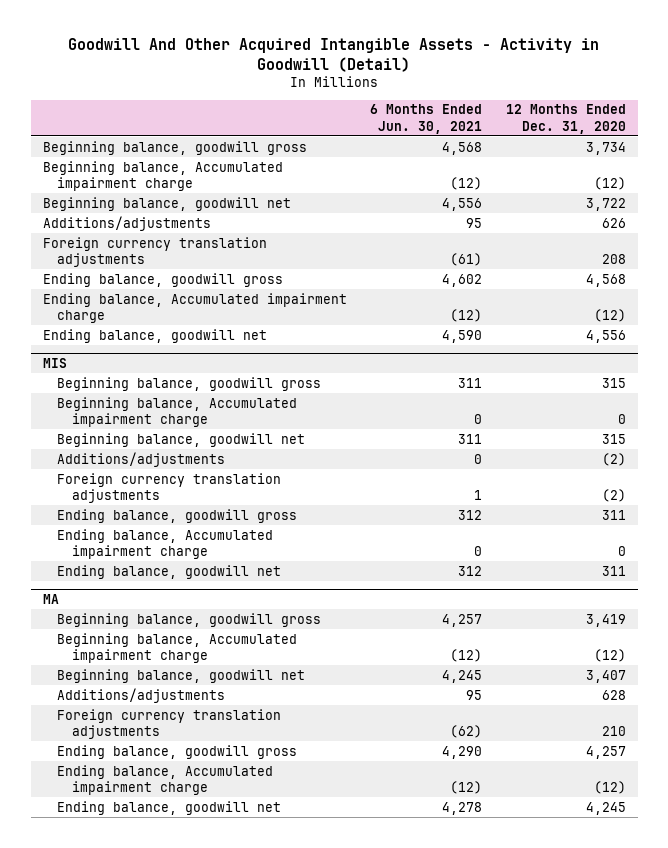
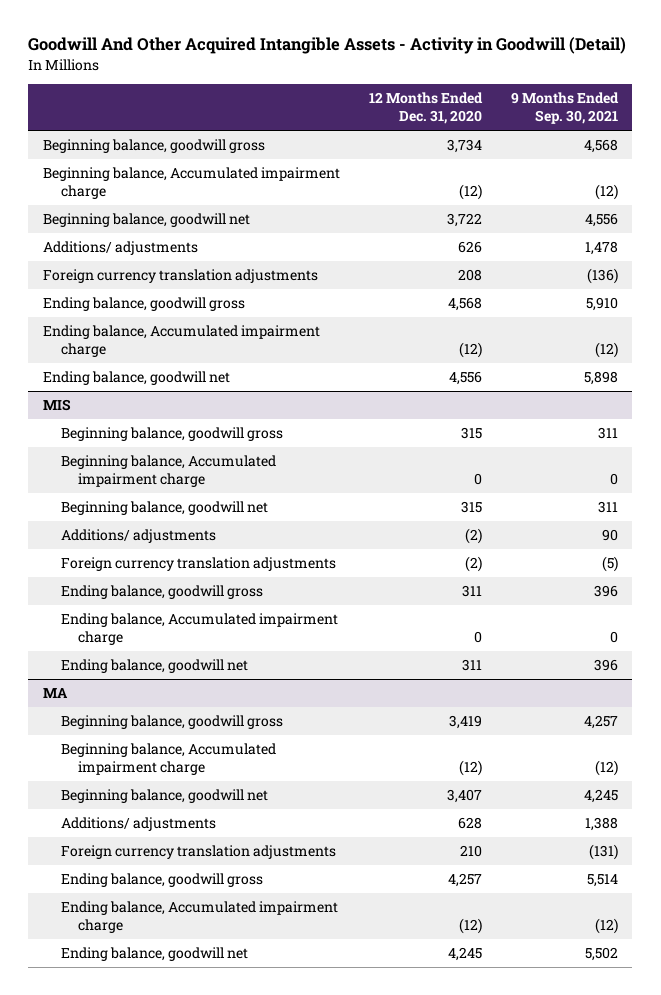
- | 6 Months Ended Jun. 30, 2021 | 12 Months Ended Dec. 31, 2020
+ | 12 Months Ended Dec. 31, 2020 | 9 Months Ended Sep. 30, 2021
- Additions/adjustments | 95 | 626
+ Additions/ adjustments | 626 | 1,478
@ MIS
- Additions/adjustments | 0 | (2)
+ Additions/ adjustments | (2) | 90
@ MA
- Additions/adjustments | 95 | 628
+ Additions/ adjustments | 628 | 1,388

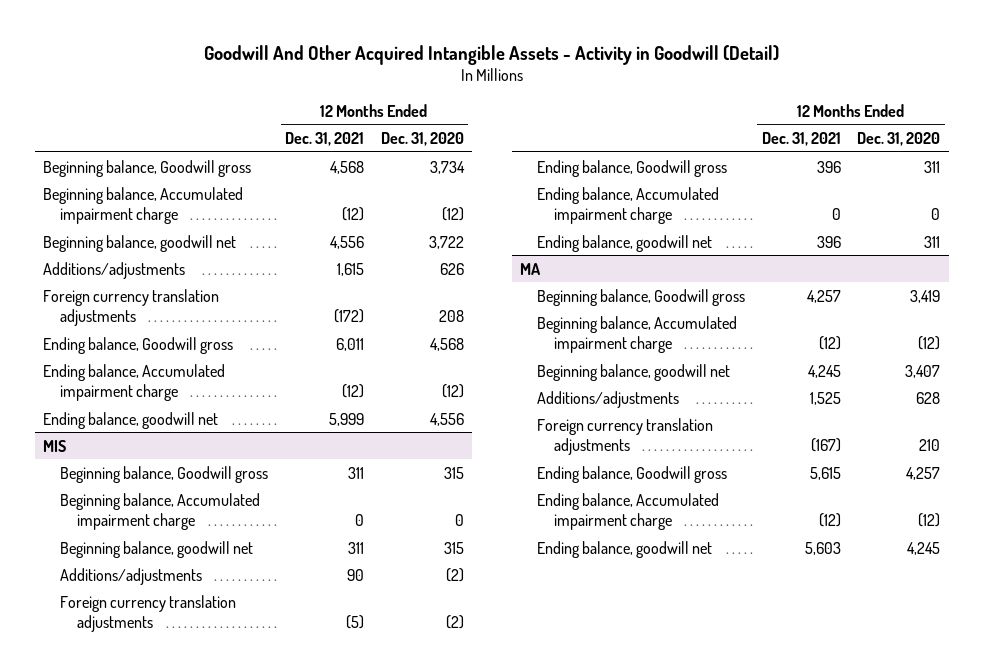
- | 12 Months Ended Dec. 31, 2020 | 9 Months Ended Sep. 30, 2021
+ | 12 Months Ended Dec. 31, 2021 | 12 Months Ended Dec. 31, 2020
- Beginning balance, goodwill gross | 3,734 | 4,568
+ Beginning balance, Goodwill gross | 4,568 | 3,734
- Additions/ adjustments | 626 | 1,478
+ Additions/adjustments | 1,615 | 626
- Ending balance, goodwill gross | 4,568 | 5,910
+ Ending balance, Goodwill gross | 6,011 | 4,568
@ MIS
- Beginning balance, goodwill gross | 315 | 311
+ Beginning balance, Goodwill gross | 311 | 315
- Additions/ adjustments | (2) | 90
+ Additions/adjustments | 90 | (2)
- Ending balance, goodwill gross | 311 | 396
+ Ending balance, Goodwill gross | 396 | 311
@ MA
- Beginning balance, goodwill gross | 3,419 | 4,257
+ Beginning balance, Goodwill gross | 4,257 | 3,419
- Additions/ adjustments | 628 | 1,388
+ Additions/adjustments | 1,525 | 628
- Ending balance, goodwill gross | 4,257 | 5,514
+ Ending balance, Goodwill gross | 5,615 | 4,257

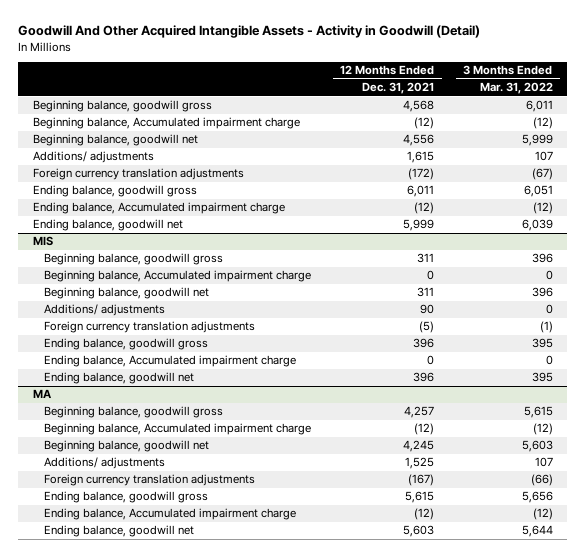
- | 12 Months Ended Dec. 31, 2021 | 12 Months Ended Dec. 31, 2020
+ | 12 Months Ended Dec. 31, 2021 | 3 Months Ended Mar. 31, 2022
- Beginning balance, Goodwill gross | 4,568 | 3,734
+ Beginning balance, goodwill gross | 4,568 | 6,011
- Additions/adjustments | 1,615 | 626
+ Additions/ adjustments | 1,615 | 107
- Ending balance, Goodwill gross | 6,011 | 4,568
+ Ending balance, goodwill gross | 6,011 | 6,051
@ MIS
- Beginning balance, Goodwill gross | 311 | 315
+ Beginning balance, goodwill gross | 311 | 396
- Additions/adjustments | 90 | (2)
+ Additions/ adjustments | 90 | 0
- Ending balance, Goodwill gross | 396 | 311
+ Ending balance, goodwill gross | 396 | 395
@ MA
- Beginning balance, Goodwill gross | 4,257 | 3,419
+ Beginning balance, goodwill gross | 4,257 | 5,615
- Additions/adjustments | 1,525 | 628
+ Additions/ adjustments | 1,525 | 107
- Ending balance, Goodwill gross | 5,615 | 4,257
+ Ending balance, goodwill gross | 5,615 | 5,656

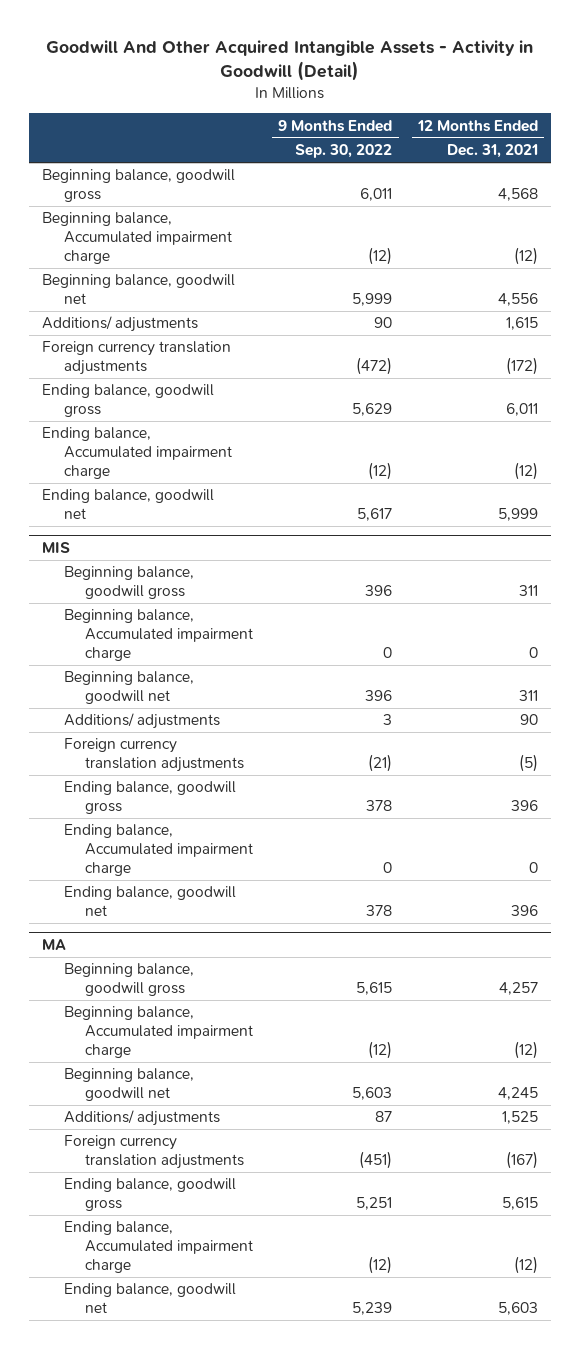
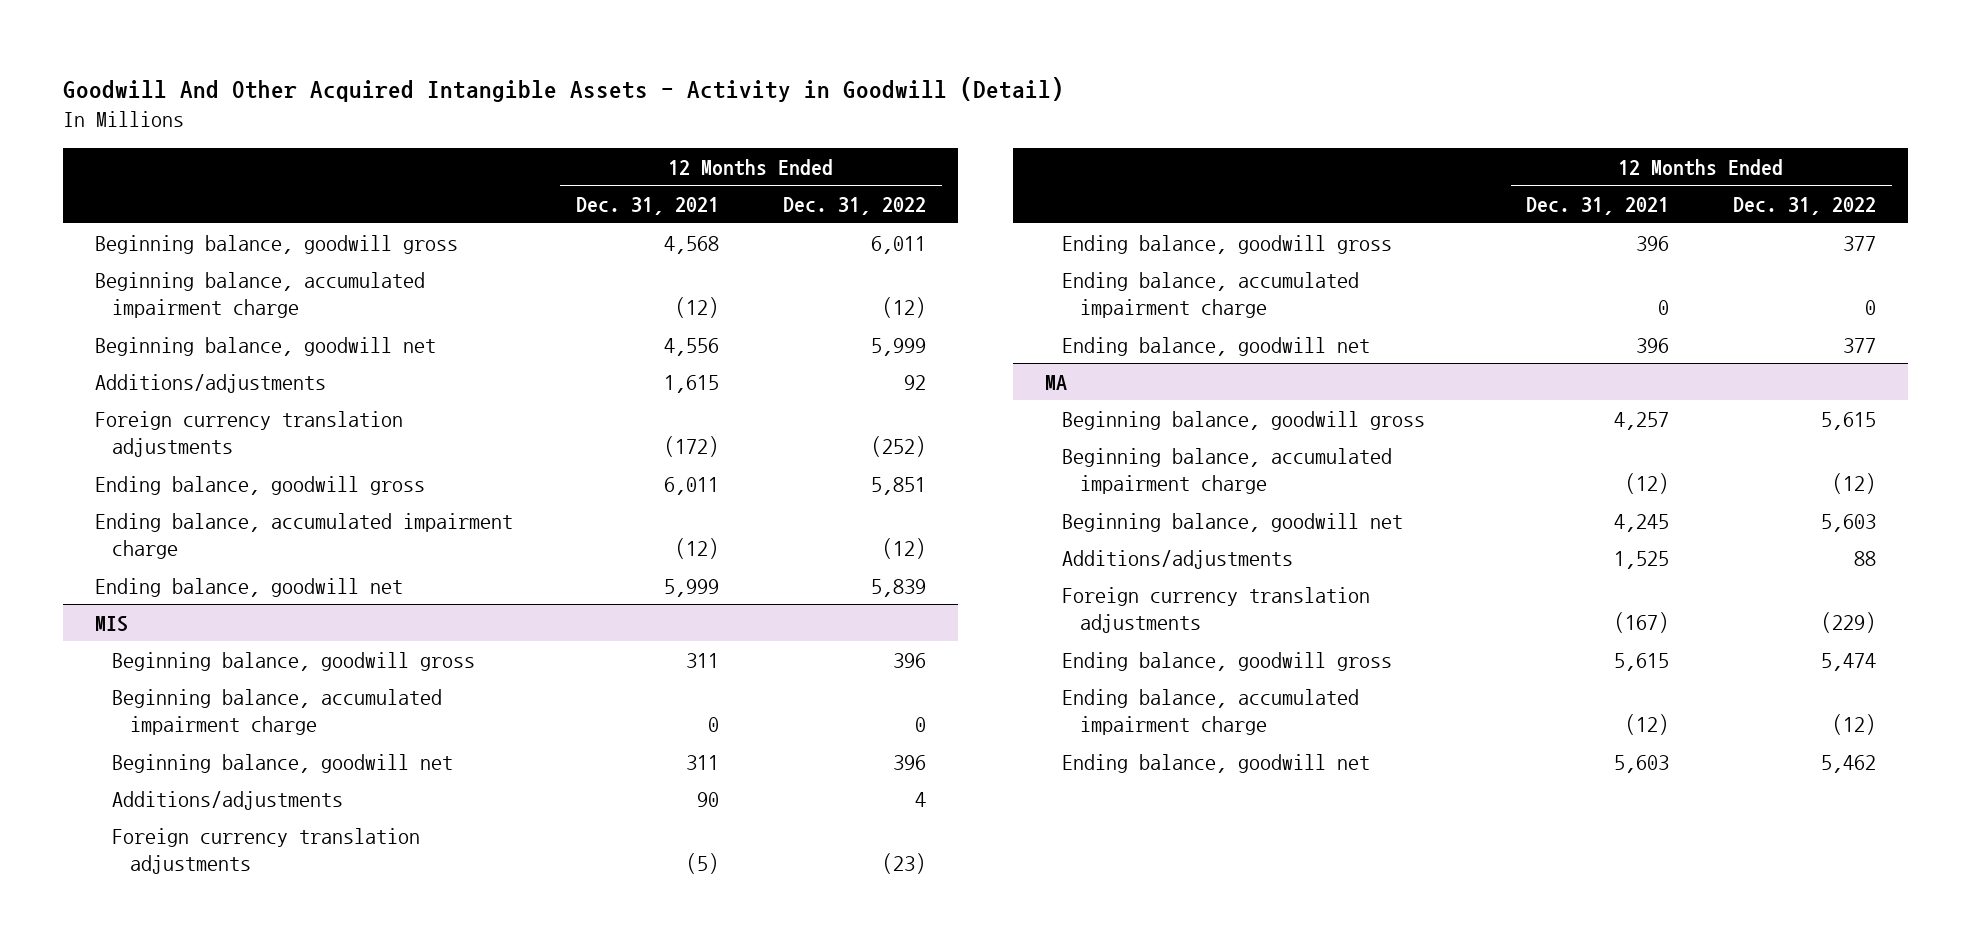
- | 9 Months Ended Sep. 30, 2022 | 12 Months Ended Dec. 31, 2021
+ | 12 Months Ended Dec. 31, 2021 | 12 Months Ended Dec. 31, 2022
- Beginning balance, Accumulated impairment charge | (12) | (12)
+ Beginning balance, accumulated impairment charge | (12) | (12)
- Additions/ adjustments | 90 | 1,615
+ Additions/adjustments | 1,615 | 92
- Ending balance, Accumulated impairment charge | (12) | (12)
+ Ending balance, accumulated impairment charge | (12) | (12)
@ MIS
- Beginning balance, Accumulated impairment charge | 0 | 0
+ Beginning balance, accumulated impairment charge | 0 | 0
- Additions/ adjustments | 3 | 90
+ Additions/adjustments | 90 | 4
- Ending balance, Accumulated impairment charge | 0 | 0
+ Ending balance, accumulated impairment charge | 0 | 0
@ MA
- Beginning balance, Accumulated impairment charge | (12) | (12)
+ Beginning balance, accumulated impairment charge | (12) | (12)
- Additions/ adjustments | 87 | 1,525
+ Additions/adjustments | 1,525 | 88
- Ending balance, Accumulated impairment charge | (12) | (12)
+ Ending balance, accumulated impairment charge | (12) | (12)

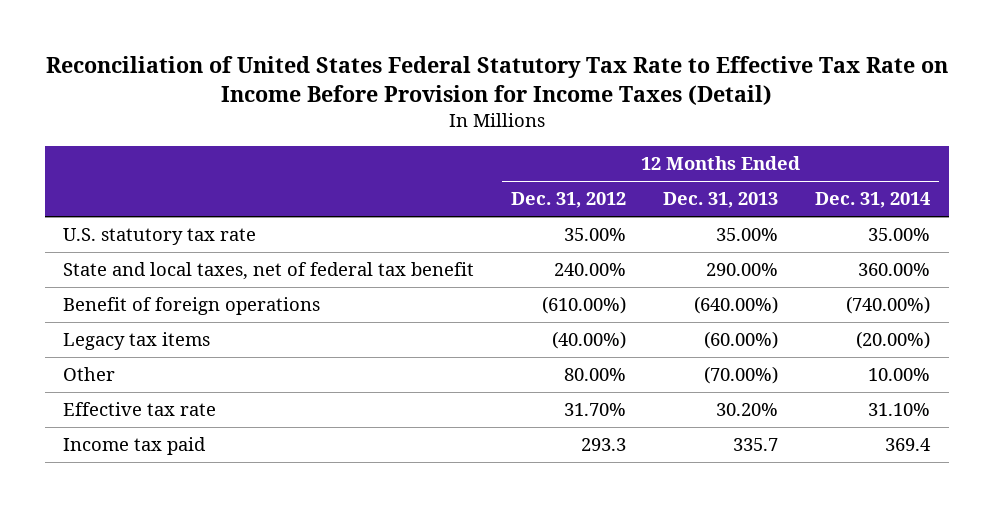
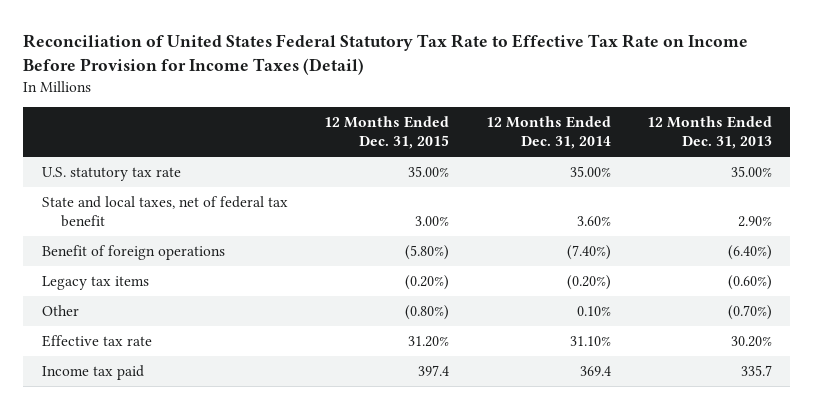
- | 12 Months Ended Dec. 31, 2012 | 12 Months Ended Dec. 31, 2013 | 12 Months Ended Dec. 31, 2014
+ | 12 Months Ended Dec. 31, 2015 | 12 Months Ended Dec. 31, 2014 | 12 Months Ended Dec. 31, 2013
- State and local taxes, net of federal tax benefit | 240.00% | 290.00% | 360.00%
- Benefit of foreign operations | (610.00%) | (640.00%) | (740.00%)
- Legacy tax items | (40.00%) | (60.00%) | (20.00%)
- Other | 80.00% | (70.00%) | 10.00%
+ State and local taxes, net of federal tax benefit | 3.00% | 3.60% | 2.90%
+ Benefit of foreign operations | (5.80%) | (7.40%) | (6.40%)
+ Legacy tax items | (0.20%) | (0.20%) | (0.60%)
+ Other | (0.80%) | 0.10% | (0.70%)

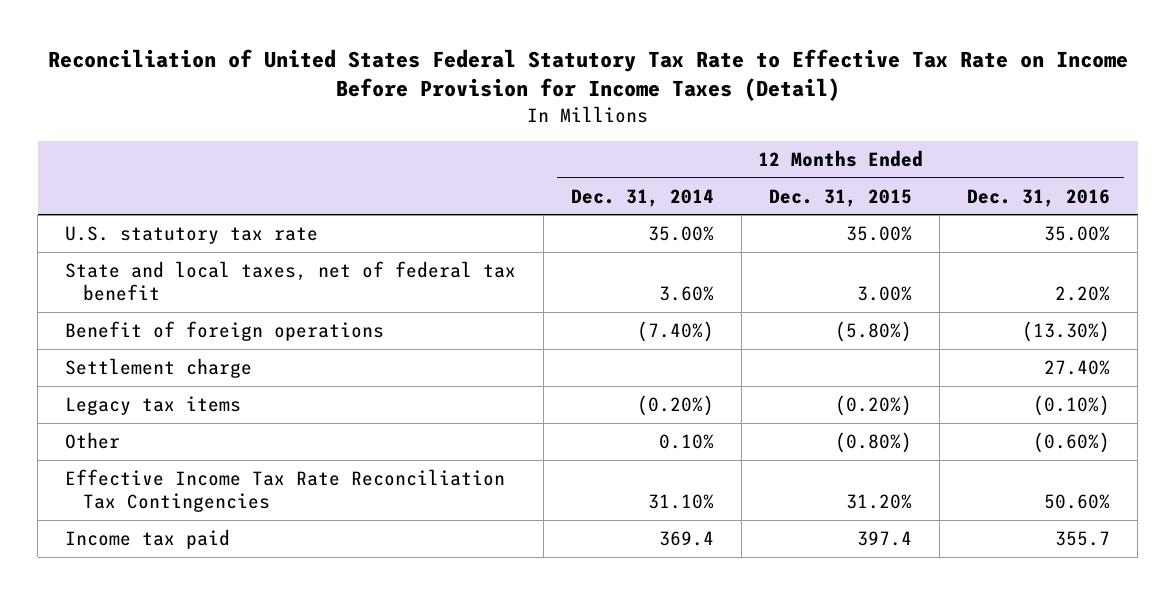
- | 12 Months Ended Dec. 31, 2015 | 12 Months Ended Dec. 31, 2014 | 12 Months Ended Dec. 31, 2013
+ | 12 Months Ended Dec. 31, 2014 | 12 Months Ended Dec. 31, 2015 | 12 Months Ended Dec. 31, 2016
+ Settlement charge | | | 27.40%
- Effective tax rate | 31.20% | 31.10% | 30.20%
+ Effective Income Tax Rate Reconciliation Tax Contingencies | 31.10% | 31.20% | 50.60%

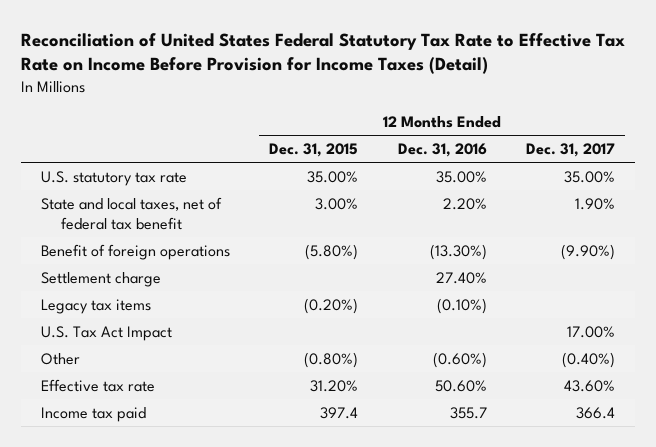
- | 12 Months Ended Dec. 31, 2014 | 12 Months Ended Dec. 31, 2015 | 12 Months Ended Dec. 31, 2016
+ | 12 Months Ended Dec. 31, 2015 | 12 Months Ended Dec. 31, 2016 | 12 Months Ended Dec. 31, 2017
+ U.S. Tax Act Impact | | | 17.00%
- Effective Income Tax Rate Reconciliation Tax Contingencies | 31.10% | 31.20% | 50.60%
+ Effective tax rate | 31.20% | 50.60% | 43.60%

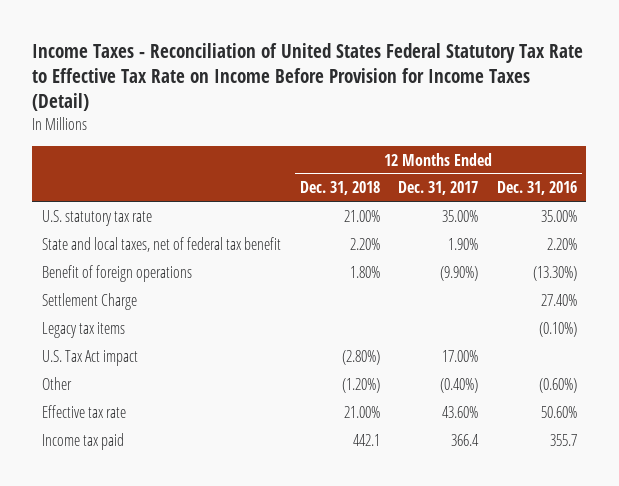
- Reconciliation of United States Federal Statutory Tax Rate to Effective Tax Rate on Income Before Provision for Income Taxes (Detail)
+ Income Taxes - Reconciliation of United States Federal Statutory Tax Rate to Effective Tax Rate on Income Before Provision for Income Taxes (Detail)
- | 12 Months Ended Dec. 31, 2015 | 12 Months Ended Dec. 31, 2016 | 12 Months Ended Dec. 31, 2017
+ | 12 Months Ended Dec. 31, 2018 | 12 Months Ended Dec. 31, 2017 | 12 Months Ended Dec. 31, 2016
- Settlement charge | | 27.40% |
+ Settlement Charge | | | 27.40%
- U.S. Tax Act Impact | | | 17.00%
+ U.S. Tax Act impact | (2.80%) | 17.00% |

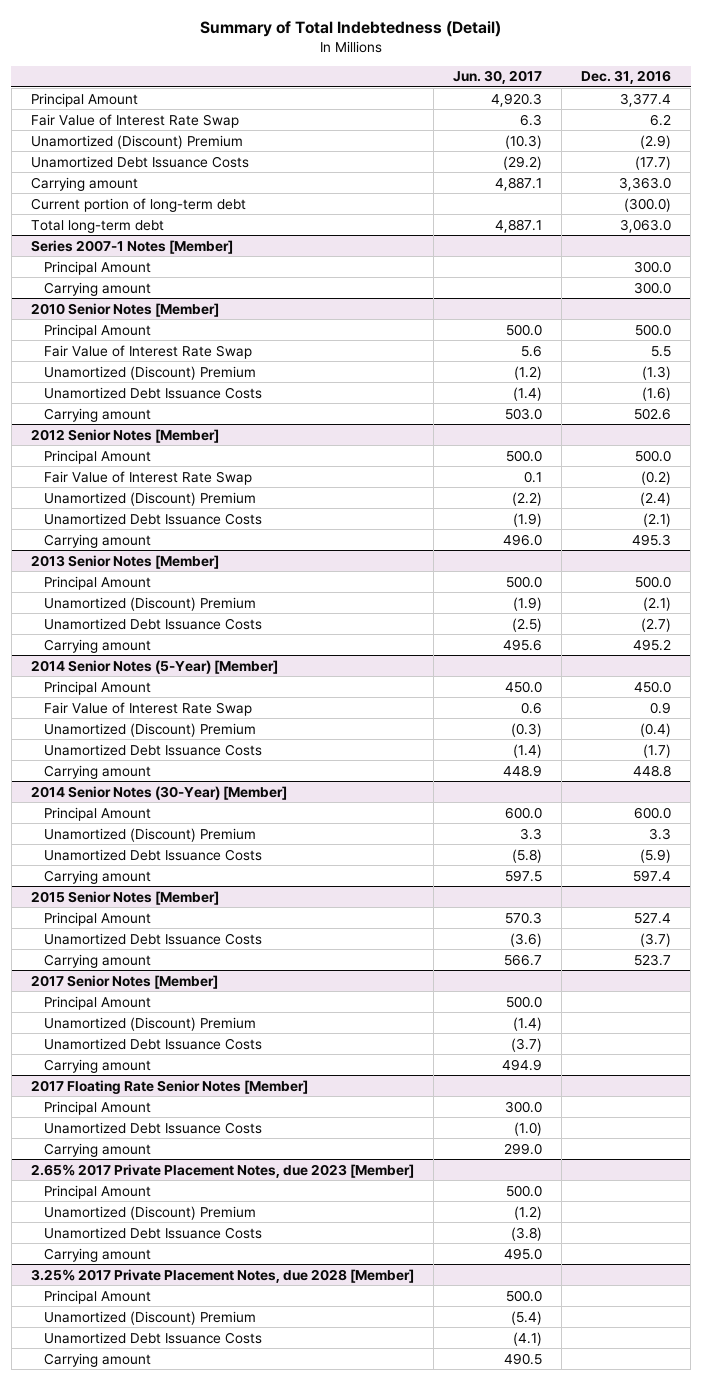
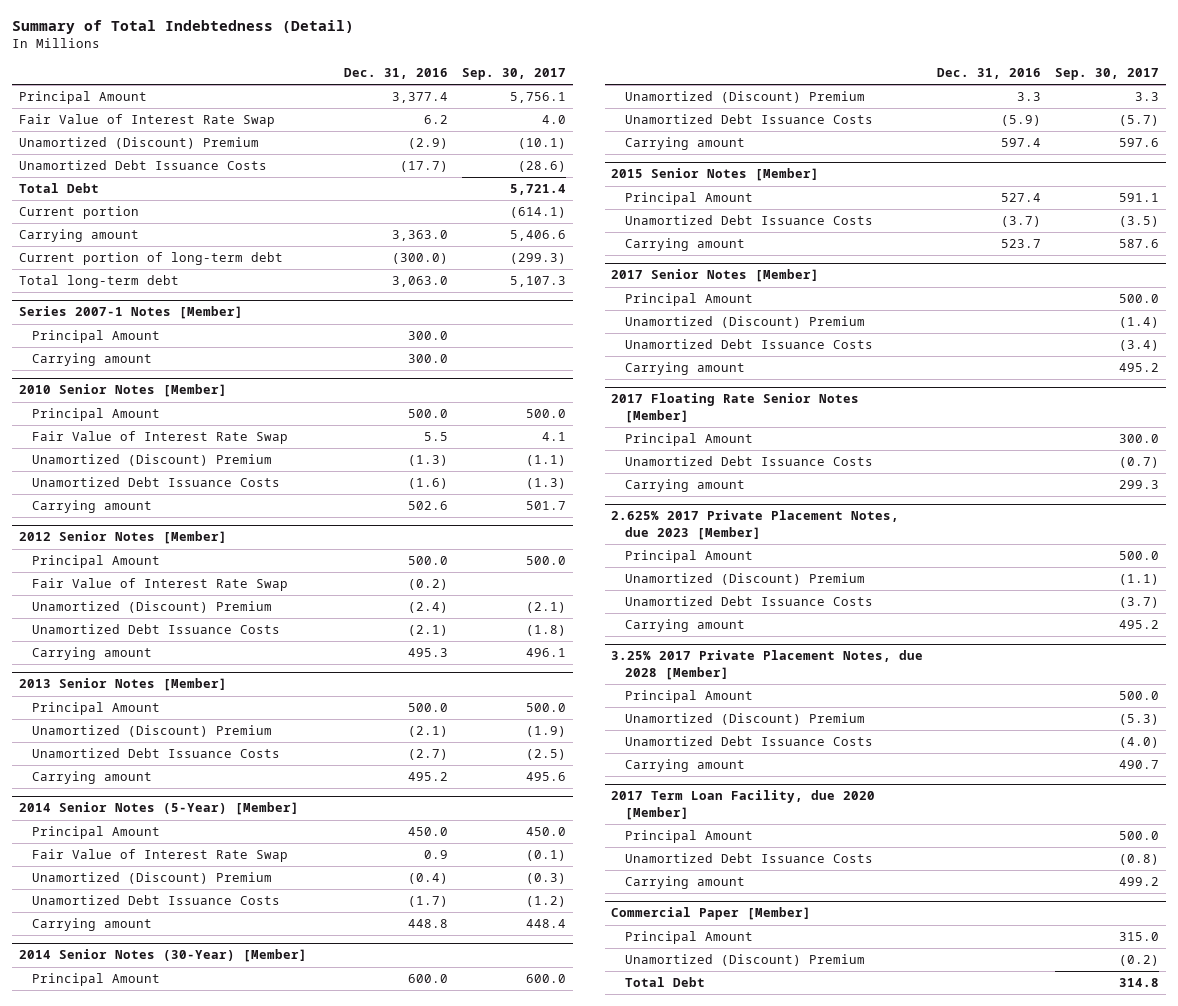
- | Jun. 30, 2017 | Dec. 31, 2016
+ | Dec. 31, 2016 | Sep. 30, 2017
+ Total Debt | | 5,721.4
+ Current portion | | (614.1)
- 2.65% 2017 Private Placement Notes, due 2023 [Member]
+ 2.625% 2017 Private Placement Notes, due 2023 [Member]
+ 2017 Term Loan Facility, due 2020 [Member]
+ Principal Amount | | 500.0
+ Unamortized Debt Issuance Costs | | (0.8)
+ Carrying amount | | 499.2
+ Commercial Paper [Member]
+ Principal Amount | | 315.0
+ Unamortized (Discount) Premium | | (0.2)
+ Total Debt | | 314.8

